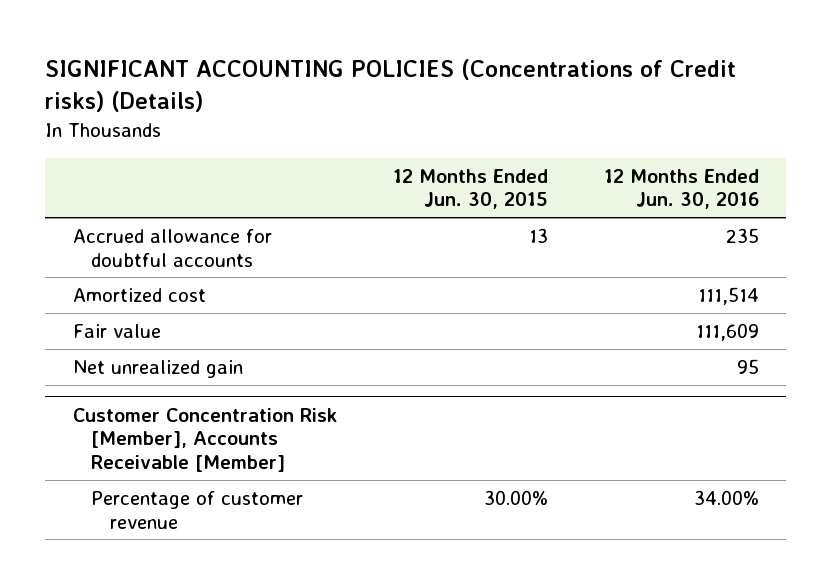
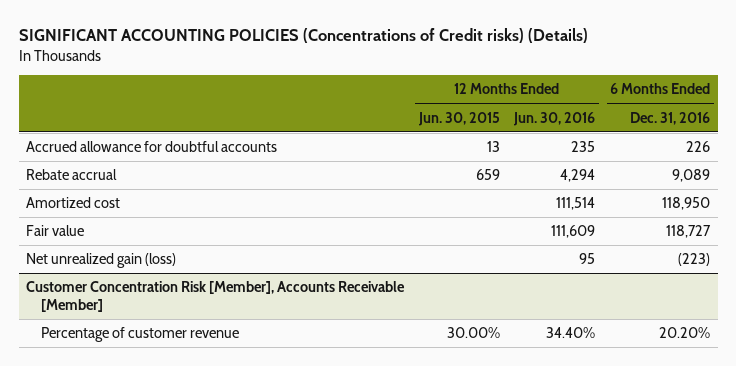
- | 12 Months Ended Jun. 30, 2015 | 12 Months Ended Jun. 30, 2016
+ | 12 Months Ended Jun. 30, 2015 | 12 Months Ended Jun. 30, 2016 | 6 Months Ended Dec. 31, 2016
+ Rebate accrual | 659 | 4,294 | 9,089
- Net unrealized gain | | 95
+ Net unrealized gain (loss) | | 95 | (223)
@ Customer Concentration Risk [Member], Accounts Receivable [Member]
- Percentage of customer revenue | 30.00% | 34.00%
+ Percentage of customer revenue | 30.00% | 34.40% | 20.20%

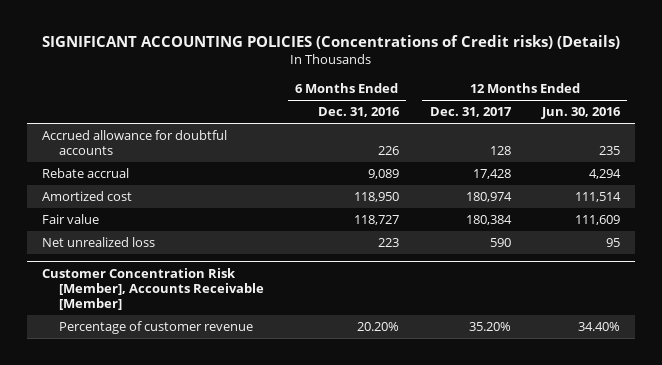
- | 12 Months Ended Jun. 30, 2015 | 12 Months Ended Jun. 30, 2016 | 6 Months Ended Dec. 31, 2016
+ | 6 Months Ended Dec. 31, 2016 | 12 Months Ended Dec. 31, 2017 | 12 Months Ended Jun. 30, 2016
- Net unrealized gain (loss) | | 95 | (223)
+ Net unrealized loss | 223 | 590 | 95

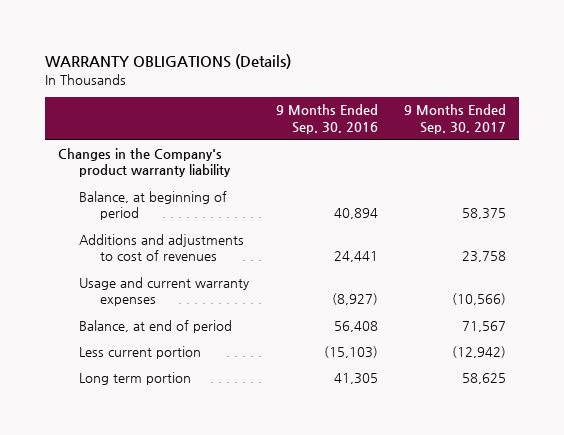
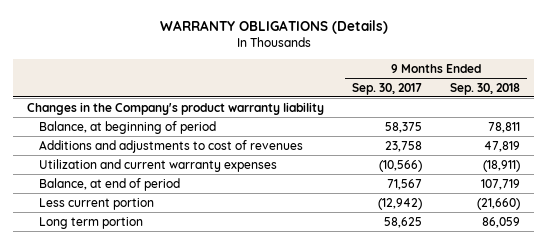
- | 9 Months Ended Sep. 30, 2016 | 9 Months Ended Sep. 30, 2017
+ | 9 Months Ended Sep. 30, 2017 | 9 Months Ended Sep. 30, 2018
- Usage and current warranty expenses | (8,927) | (10,566)
+ Utilization and current warranty expenses | (10,566) | (18,911)

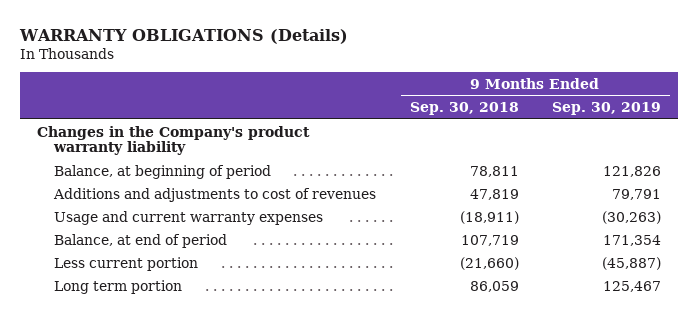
- | 9 Months Ended Sep. 30, 2017 | 9 Months Ended Sep. 30, 2018
+ | 9 Months Ended Sep. 30, 2018 | 9 Months Ended Sep. 30, 2019
- Utilization and current warranty expenses | (10,566) | (18,911)
+ Usage and current warranty expenses | (18,911) | (30,263)

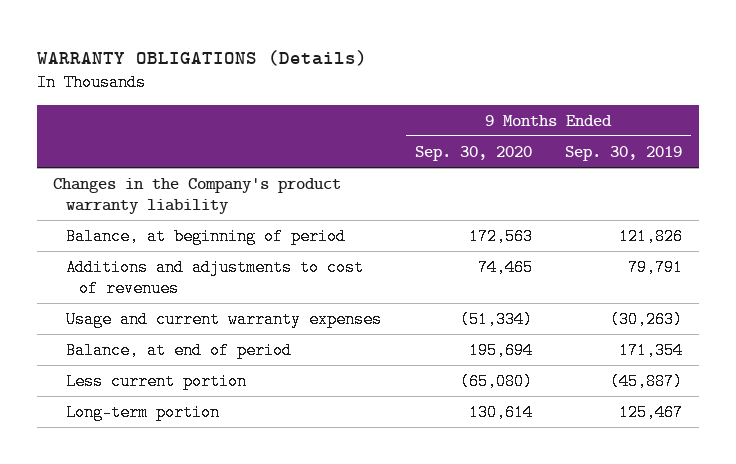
- | 9 Months Ended Sep. 30, 2018 | 9 Months Ended Sep. 30, 2019
+ | 9 Months Ended Sep. 30, 2020 | 9 Months Ended Sep. 30, 2019
- Long term portion | 86,059 | 125,467
+ Long-term portion | 130,614 | 125,467

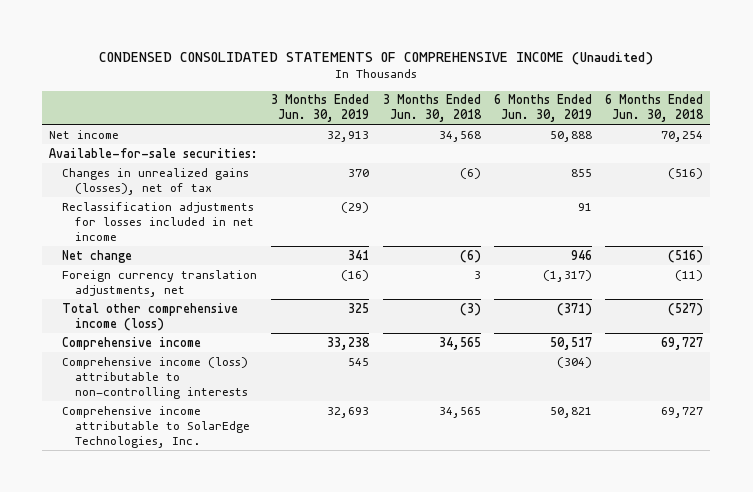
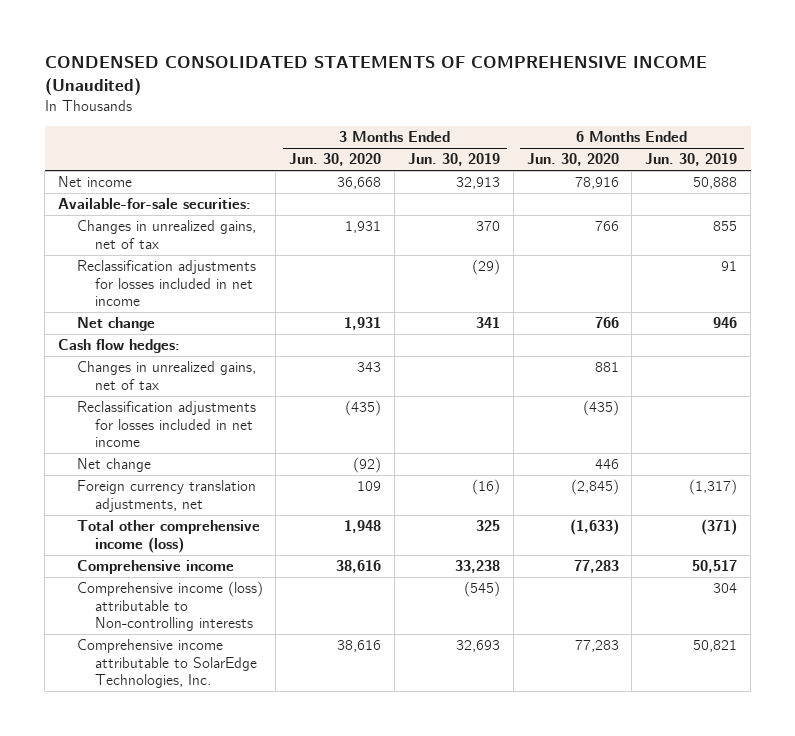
- | 3 Months Ended Jun. 30, 2019 | 3 Months Ended Jun. 30, 2018 | 6 Months Ended Jun. 30, 2019 | 6 Months Ended Jun. 30, 2018
+ | 3 Months Ended Jun. 30, 2020 | 3 Months Ended Jun. 30, 2019 | 6 Months Ended Jun. 30, 2020 | 6 Months Ended Jun. 30, 2019
- Changes in unrealized gains (losses), net of tax | 370 | (6) | 855 | (516)
+ Changes in unrealized gains, net of tax | 1,931 | 370 | 766 | 855
+ Cash flow hedges:
+ Changes in unrealized gains, net of tax | 343 | | 881 |
+ Reclassification adjustments for losses included in net income | (435) | | (435) |
+ Net change | (92) | | 446 |
- Comprehensive income (loss) attributable to non-controlling interests | 545 | | (304) |
+ Comprehensive income (loss) attributable to Non-controlling interests | | (545) | | 304

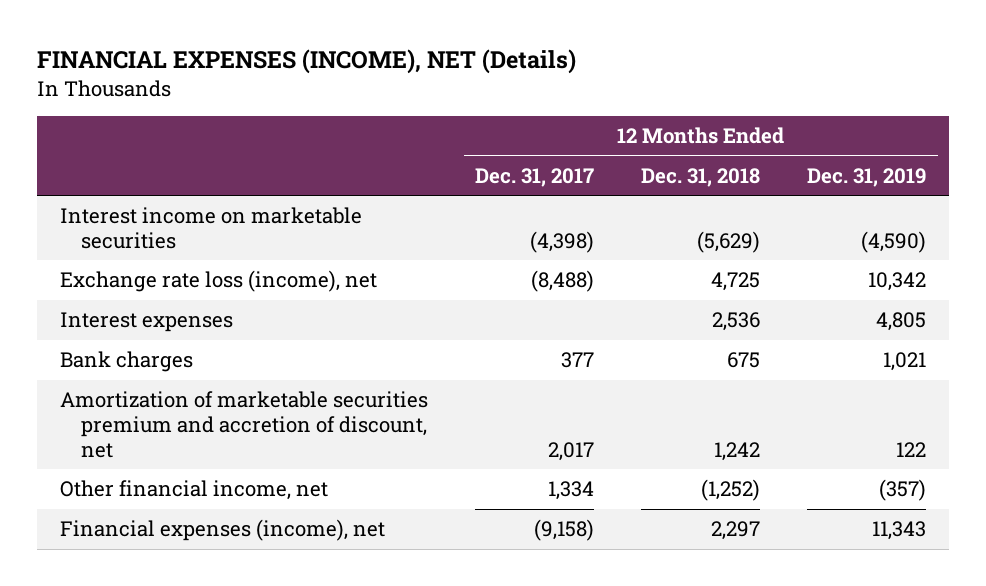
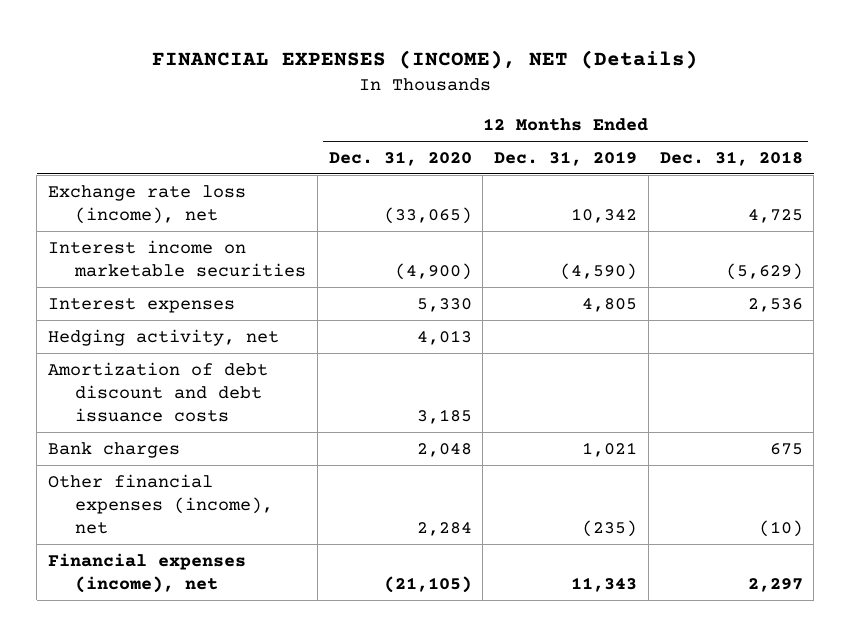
- | 12 Months Ended Dec. 31, 2017 | 12 Months Ended Dec. 31, 2018 | 12 Months Ended Dec. 31, 2019
+ | 12 Months Ended Dec. 31, 2020 | 12 Months Ended Dec. 31, 2019 | 12 Months Ended Dec. 31, 2018
moved down: Interest income on marketable securities | (4,900) | (4,590) | (5,629)
+ Hedging activity, net | 4,013 | |
+ Amortization of debt discount and debt issuance costs | 3,185 | |
- Amortization of marketable securities premium and accretion of discount, net | 2,017 | 1,242 | 122
- Other financial income, net | 1,334 | (1,252) | (357)
+ Other financial expenses (income), net | 2,284 | (235) | (10)

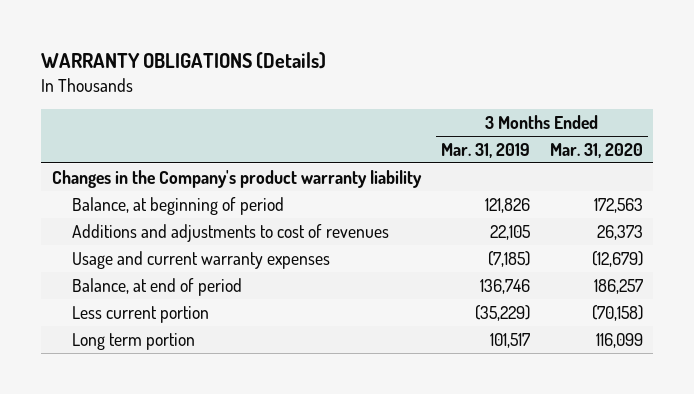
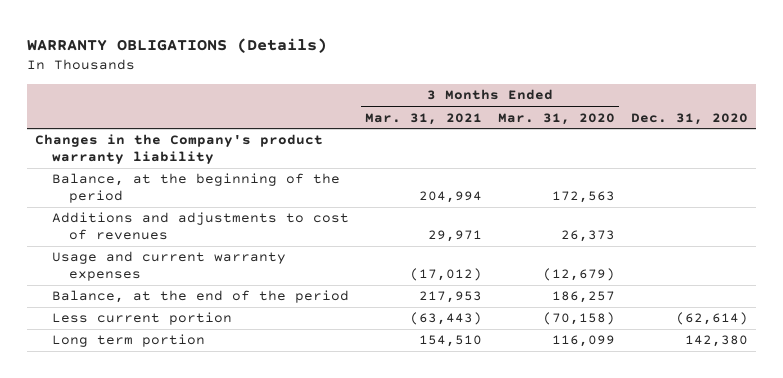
- | 3 Months Ended Mar. 31, 2019 | 3 Months Ended Mar. 31, 2020
+ | 3 Months Ended Mar. 31, 2021 | 3 Months Ended Mar. 31, 2020 | Dec. 31, 2020
- Balance, at beginning of period | 121,826 | 172,563
+ Balance, at the beginning of the period | 204,994 | 172,563 |
- Balance, at end of period | 136,746 | 186,257
+ Balance, at the end of the period | 217,953 | 186,257 |

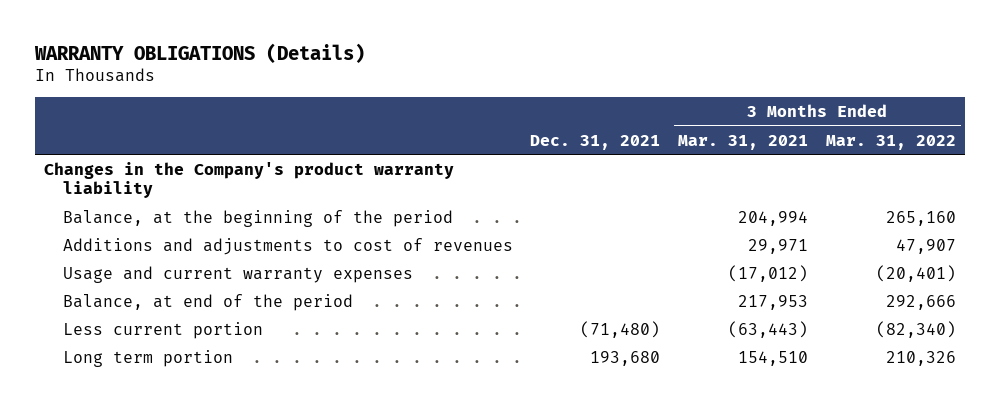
- | 3 Months Ended Mar. 31, 2021 | 3 Months Ended Mar. 31, 2020 | Dec. 31, 2020
+ | Dec. 31, 2021 | 3 Months Ended Mar. 31, 2021 | 3 Months Ended Mar. 31, 2022
- Balance, at the end of the period | 217,953 | 186,257 |
+ Balance, at end of the period | | 217,953 | 292,666

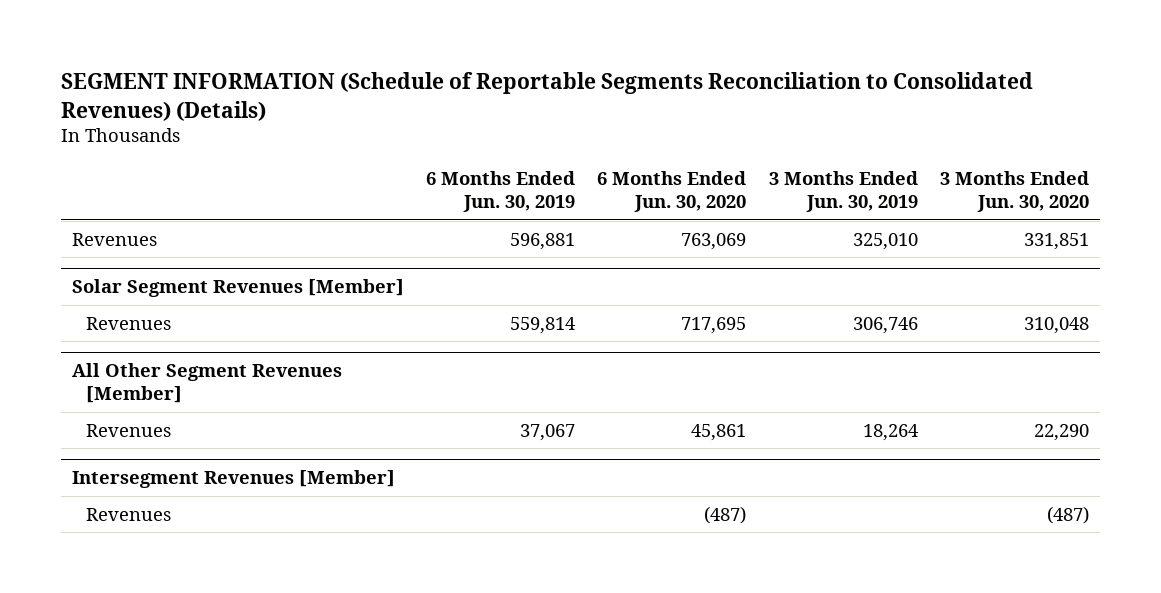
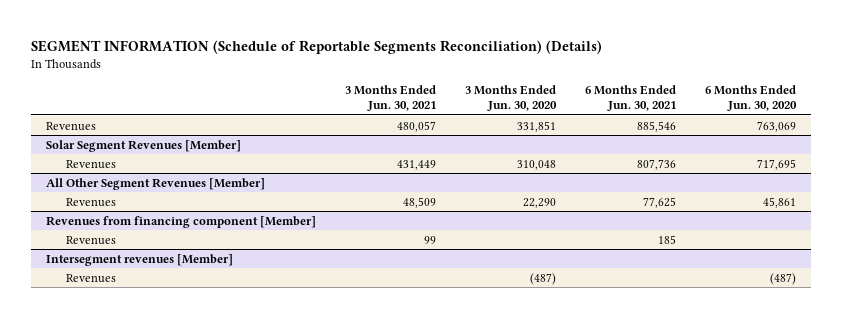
- SEGMENT INFORMATION (Schedule of Reportable Segments Reconciliation to Consolidated Revenues) (Details)
+ SEGMENT INFORMATION (Schedule of Reportable Segments Reconciliation) (Details)
- | 6 Months Ended Jun. 30, 2019 | 6 Months Ended Jun. 30, 2020 | 3 Months Ended Jun. 30, 2019 | 3 Months Ended Jun. 30, 2020
+ | 3 Months Ended Jun. 30, 2021 | 3 Months Ended Jun. 30, 2020 | 6 Months Ended Jun. 30, 2021 | 6 Months Ended Jun. 30, 2020
- Intersegment Revenues [Member]
+ Revenues from financing component [Member]
+ Revenues | 99 | | 185 |
+ Intersegment revenues [Member]

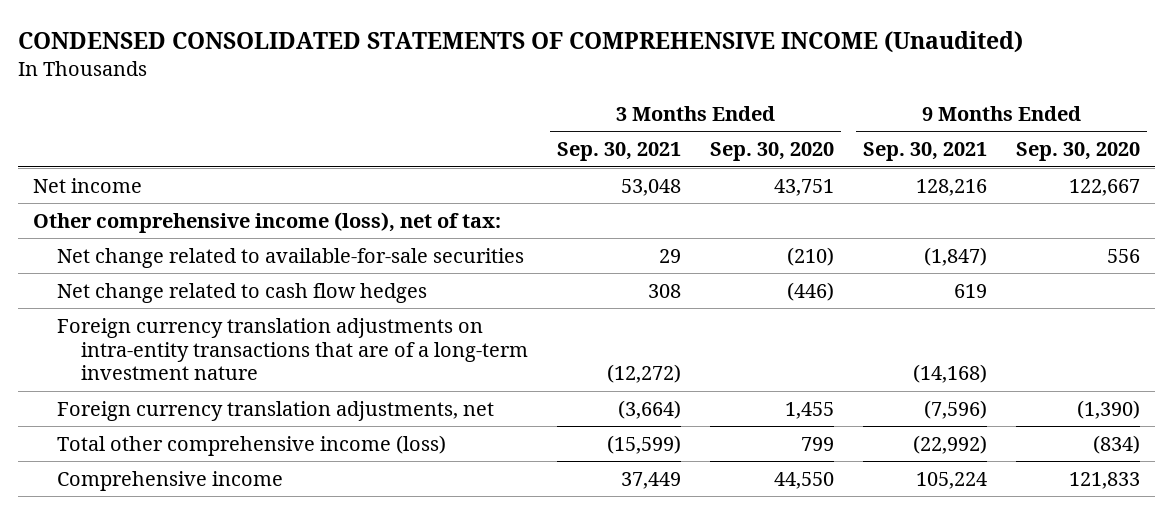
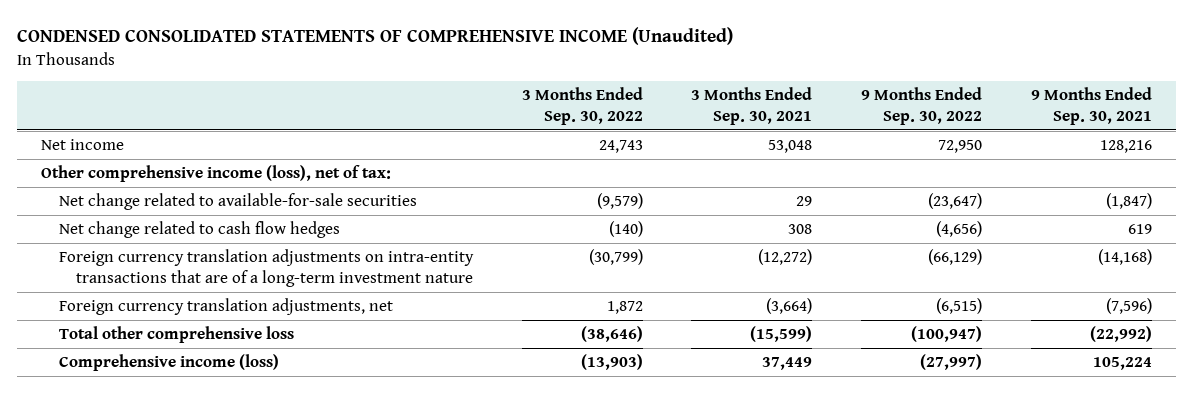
- | 3 Months Ended Sep. 30, 2021 | 3 Months Ended Sep. 30, 2020 | 9 Months Ended Sep. 30, 2021 | 9 Months Ended Sep. 30, 2020
+ | 3 Months Ended Sep. 30, 2022 | 3 Months Ended Sep. 30, 2021 | 9 Months Ended Sep. 30, 2022 | 9 Months Ended Sep. 30, 2021
- Total other comprehensive income (loss) | (15,599) | 799 | (22,992) | (834)
- Comprehensive income | 37,449 | 44,550 | 105,224 | 121,833
+ Total other comprehensive loss | (38,646) | (15,599) | (100,947) | (22,992)
+ Comprehensive income (loss) | (13,903) | 37,449 | (27,997) | 105,224

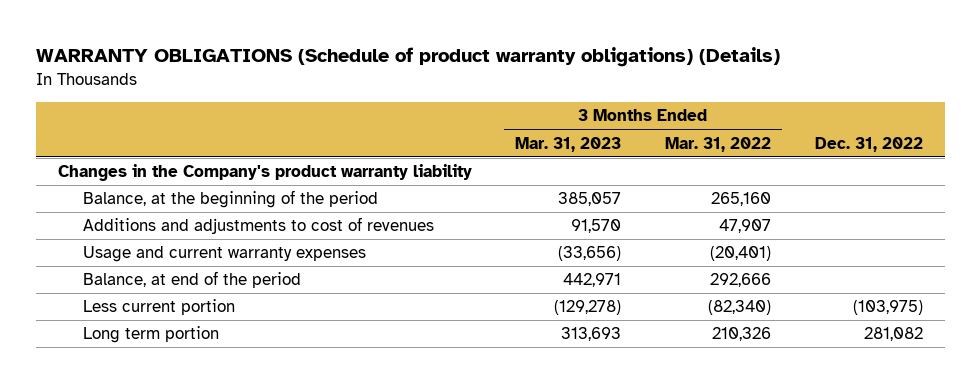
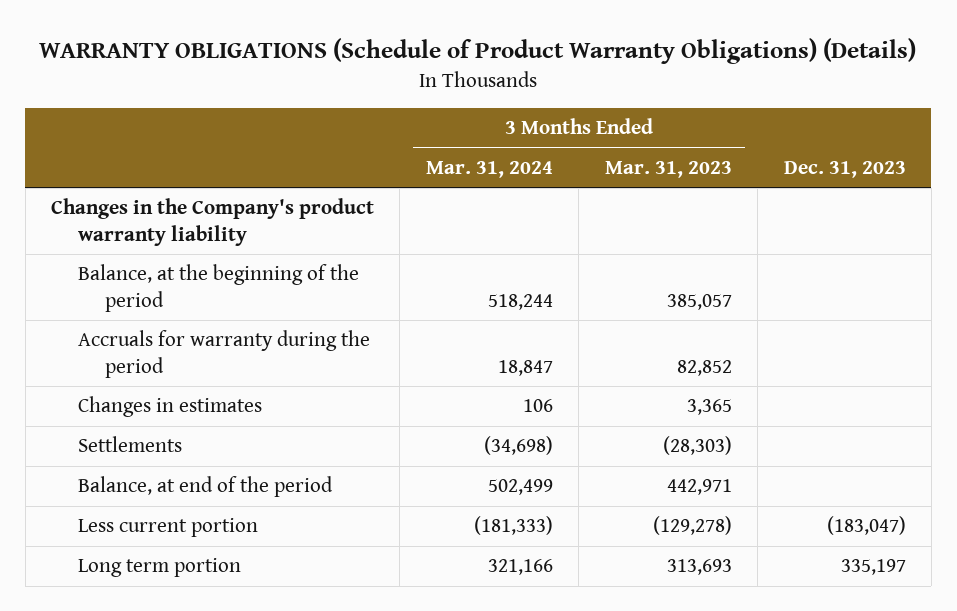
- WARRANTY OBLIGATIONS (Schedule of product warranty obligations) (Details)
+ WARRANTY OBLIGATIONS (Schedule of Product Warranty Obligations) (Details)
- | 3 Months Ended Mar. 31, 2023 | 3 Months Ended Mar. 31, 2022 | Dec. 31, 2022
+ | 3 Months Ended Mar. 31, 2024 | 3 Months Ended Mar. 31, 2023 | Dec. 31, 2023
- Additions and adjustments to cost of revenues | 91,570 | 47,907 |
- Usage and current warranty expenses | (33,656) | (20,401) |
+ Accruals for warranty during the period | 18,847 | 82,852 |
+ Changes in estimates | 106 | 3,365 |
+ Settlements | (34,698) | (28,303) |

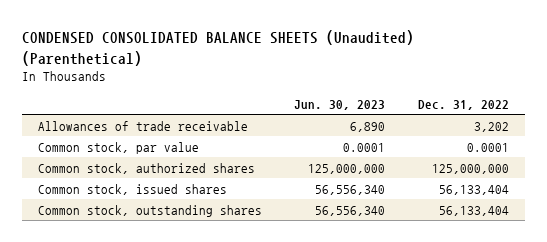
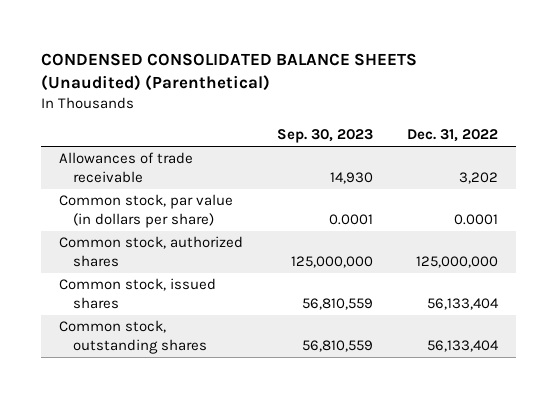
- | Jun. 30, 2023 | Dec. 31, 2022
+ | Sep. 30, 2023 | Dec. 31, 2022
- Common stock, par value | 0.0001 | 0.0001
+ Common stock, par value (in dollars per share) | 0.0001 | 0.0001

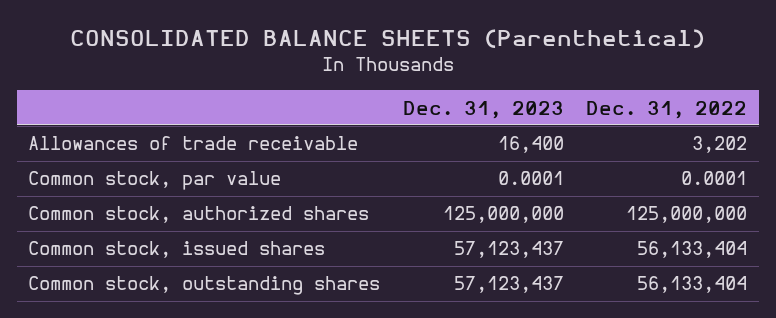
- CONDENSED CONSOLIDATED BALANCE SHEETS (Unaudited) (Parenthetical)
+ CONSOLIDATED BALANCE SHEETS (Parenthetical)
- | Sep. 30, 2023 | Dec. 31, 2022
+ | Dec. 31, 2023 | Dec. 31, 2022
- Common stock, par value (in dollars per share) | 0.0001 | 0.0001
+ Common stock, par value | 0.0001 | 0.0001

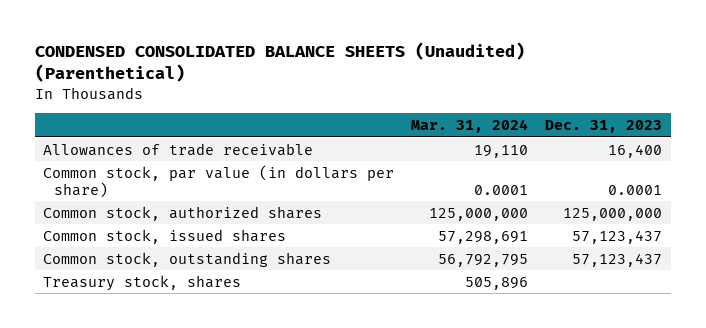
- CONSOLIDATED BALANCE SHEETS (Parenthetical)
+ CONDENSED CONSOLIDATED BALANCE SHEETS (Unaudited) (Parenthetical)
- | Dec. 31, 2023 | Dec. 31, 2022
+ | Mar. 31, 2024 | Dec. 31, 2023
- Common stock, par value | 0.0001 | 0.0001
+ Common stock, par value (in dollars per share) | 0.0001 | 0.0001
+ Treasury stock, shares | 505,896 |

